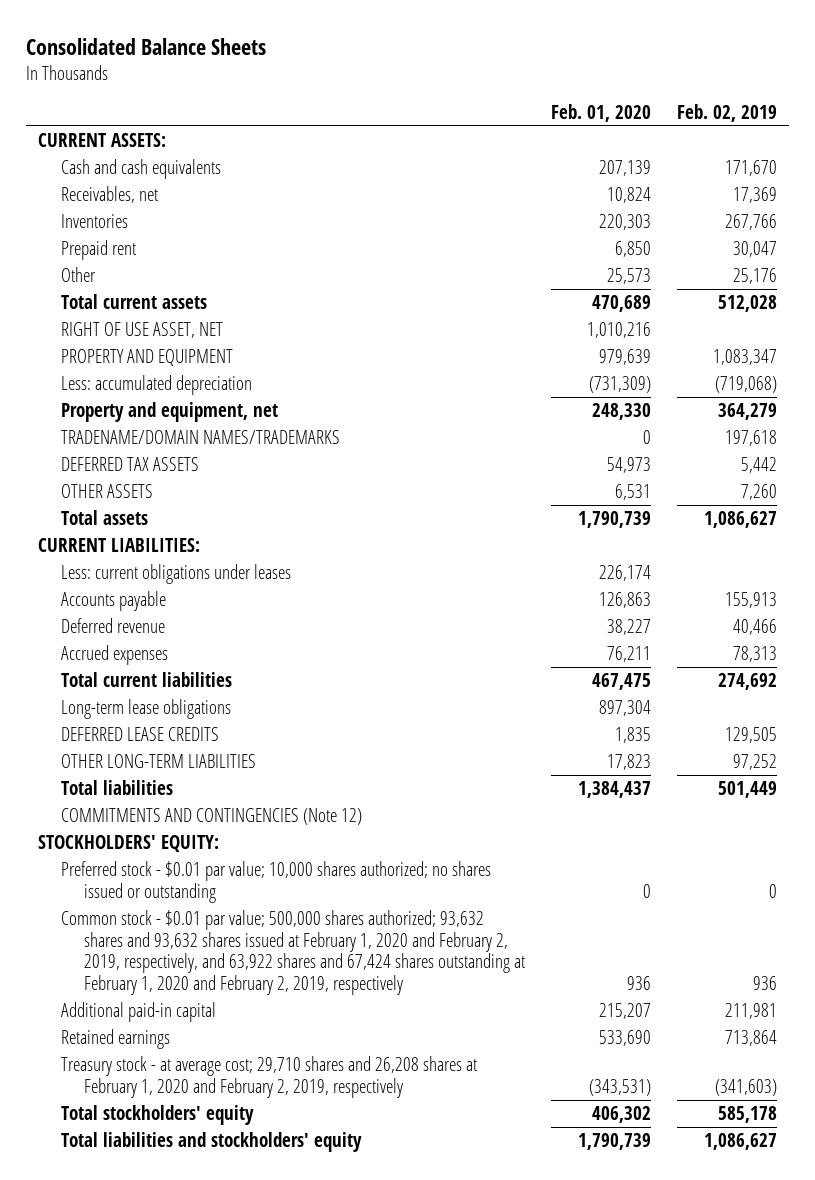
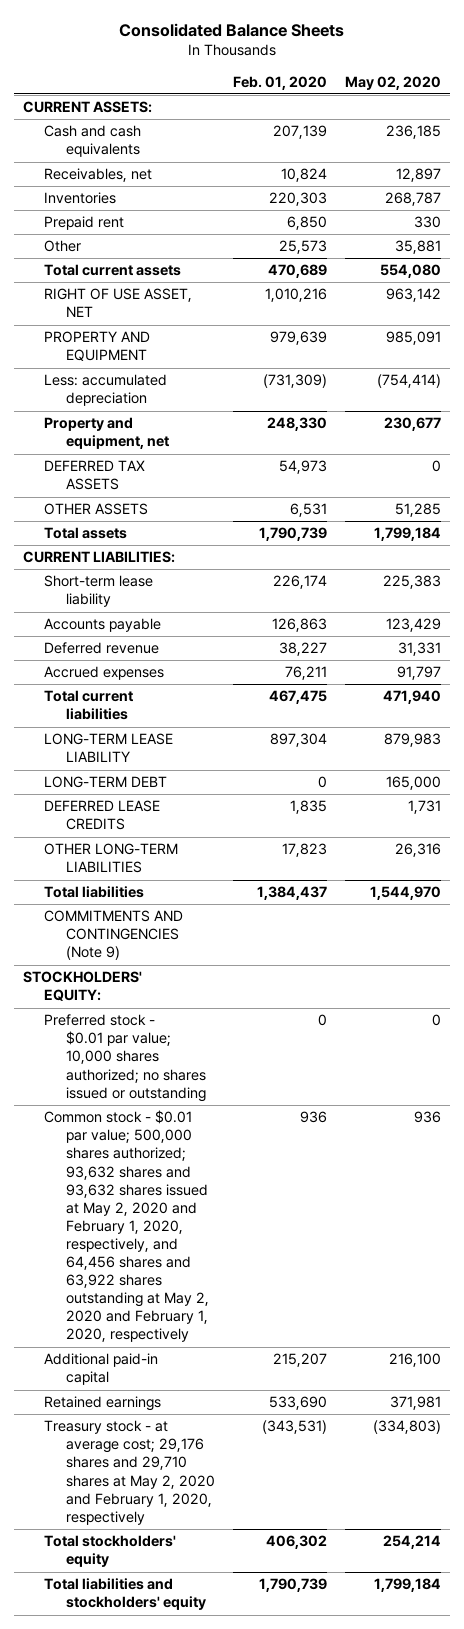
- | Feb. 01, 2020 | Feb. 02, 2019
+ | Feb. 01, 2020 | May 02, 2020
- TRADENAME/DOMAIN NAMES/TRADEMARKS | 0 | 197,618
- Less: current obligations under leases | 226,174 |
+ Short-term lease liability | 226,174 | 225,383
- Long-term lease obligations | 897,304 |
+ LONG-TERM LEASE LIABILITY | 897,304 | 879,983
+ LONG-TERM DEBT | 0 | 165,000
- COMMITMENTS AND CONTINGENCIES (Note 12)
+ COMMITMENTS AND CONTINGENCIES (Note 9)
- Common stock - $0.01 par value; 500,000 shares authorized; 93,632 shares and 93,632 shares issued at February 1, 2020 and February 2, 2019, respectively, and 63,922 shares and 67,424 shares outstanding at February 1, 2020 and February 2, 2019, respectively | 936 | 936
+ Common stock - $0.01 par value; 500,000 shares authorized; 93,632 shares and 93,632 shares issued at May 2, 2020 and February 1, 2020, respectively, and 64,456 shares and 63,922 shares outstanding at May 2, 2020 and February 1, 2020, respectively | 936 | 936
- Treasury stock - at average cost; 29,710 shares and 26,208 shares at February 1, 2020 and February 2, 2019, respectively | (343,531) | (341,603)
+ Treasury stock - at average cost; 29,176 shares and 29,710 shares at May 2, 2020 and February 1, 2020, respectively | (343,531) | (334,803)

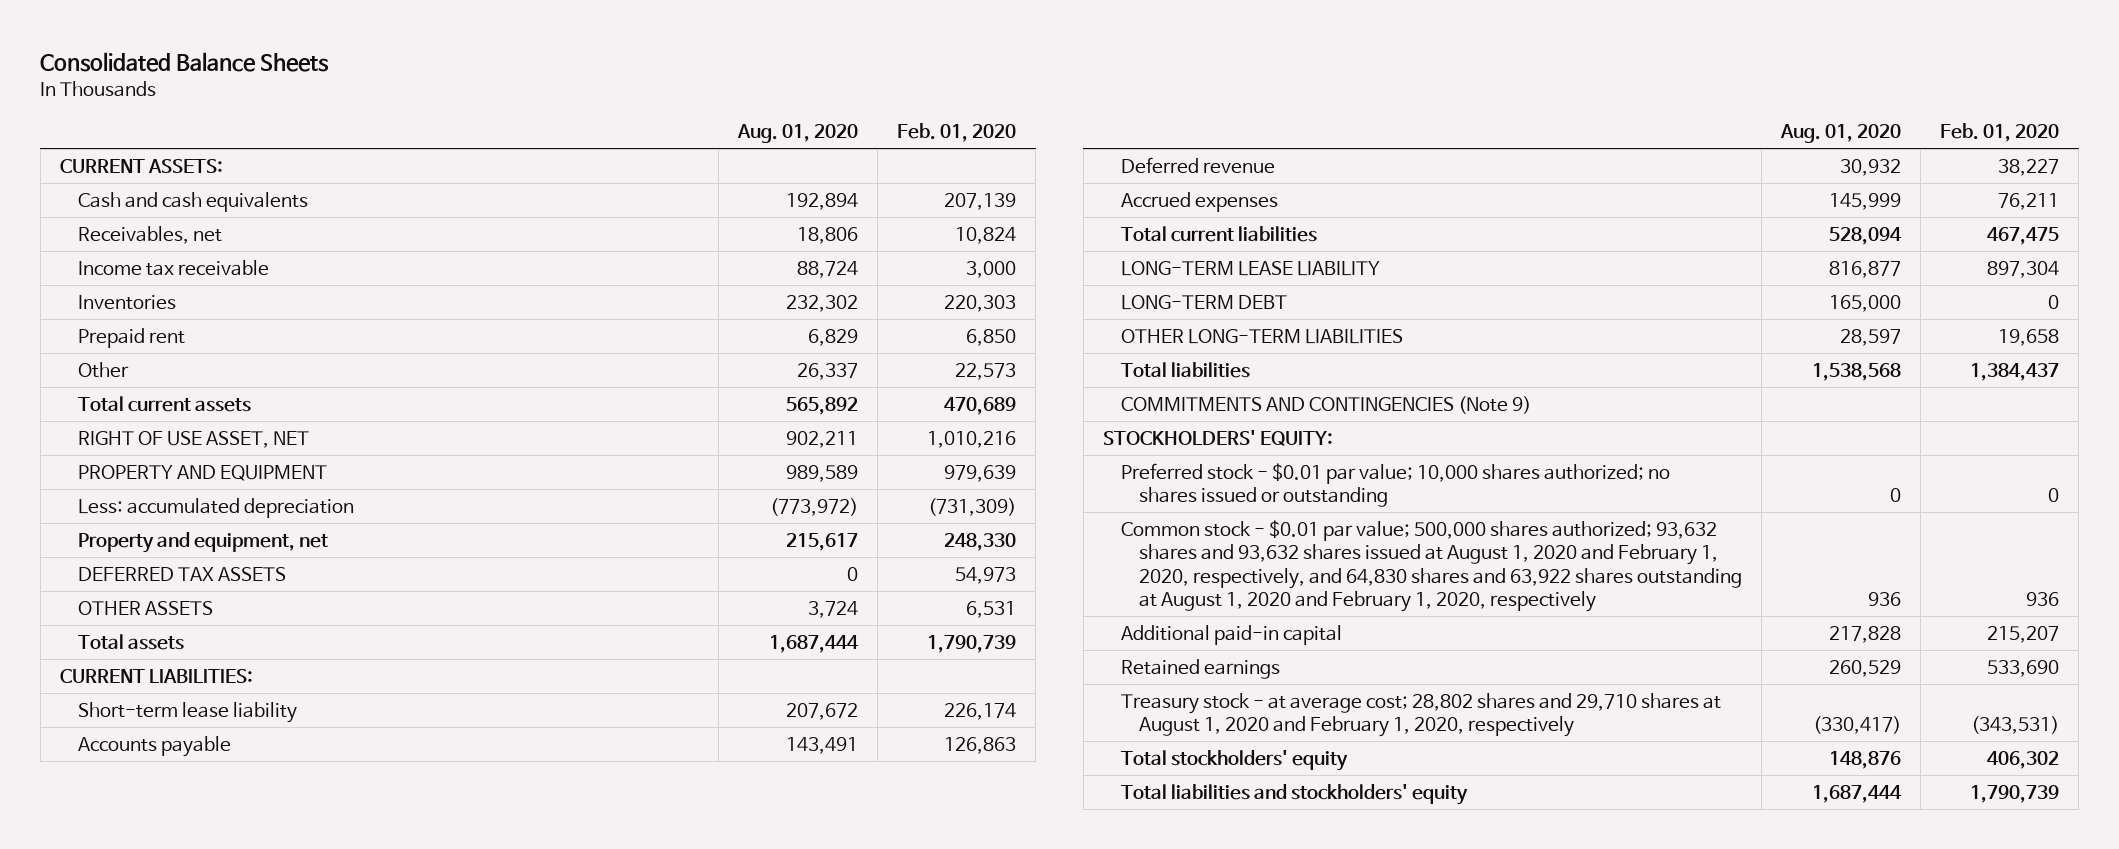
- | Feb. 01, 2020 | May 02, 2020
+ | Aug. 01, 2020 | Feb. 01, 2020
+ Income tax receivable | 88,724 | 3,000
- Other | 25,573 | 35,881
+ Other | 26,337 | 22,573
- DEFERRED LEASE CREDITS | 1,835 | 1,731
- OTHER LONG-TERM LIABILITIES | 17,823 | 26,316
+ OTHER LONG-TERM LIABILITIES | 28,597 | 19,658
- Common stock - $0.01 par value; 500,000 shares authorized; 93,632 shares and 93,632 shares issued at May 2, 2020 and February 1, 2020, respectively, and 64,456 shares and 63,922 shares outstanding at May 2, 2020 and February 1, 2020, respectively | 936 | 936
+ Common stock - $0.01 par value; 500,000 shares authorized; 93,632 shares and 93,632 shares issued at August 1, 2020 and February 1, 2020, respectively, and 64,830 shares and 63,922 shares outstanding at August 1, 2020 and February 1, 2020, respectively | 936 | 936
- Treasury stock - at average cost; 29,176 shares and 29,710 shares at May 2, 2020 and February 1, 2020, respectively | (343,531) | (334,803)
+ Treasury stock - at average cost; 28,802 shares and 29,710 shares at August 1, 2020 and February 1, 2020, respectively | (330,417) | (343,531)

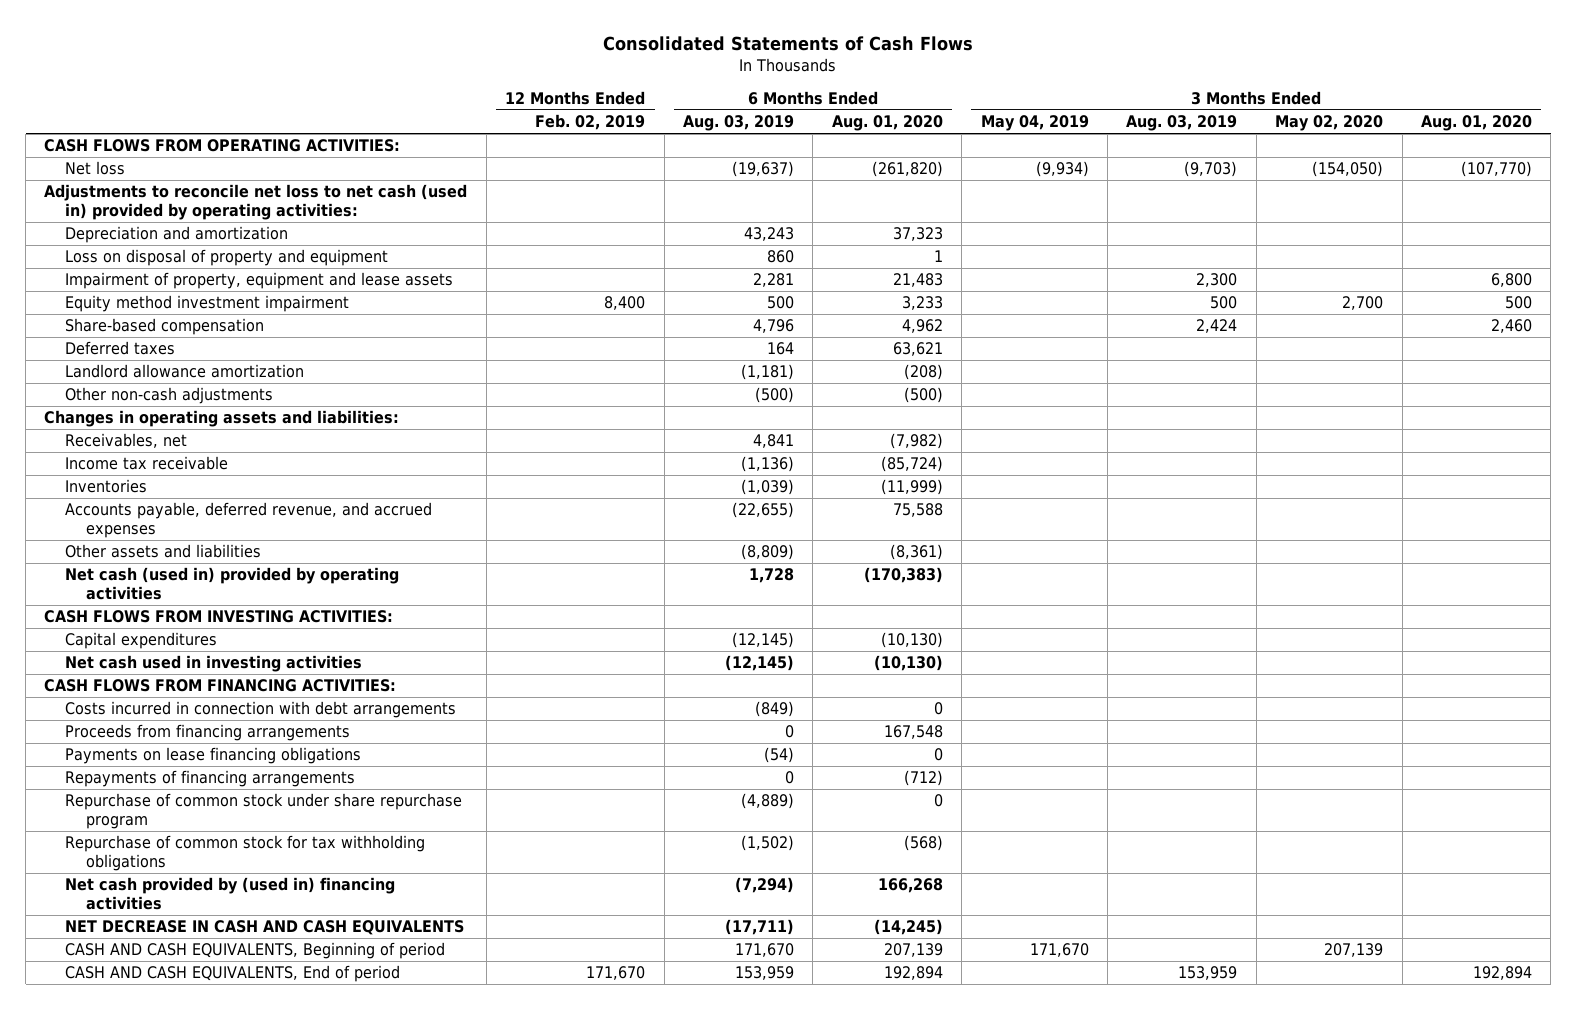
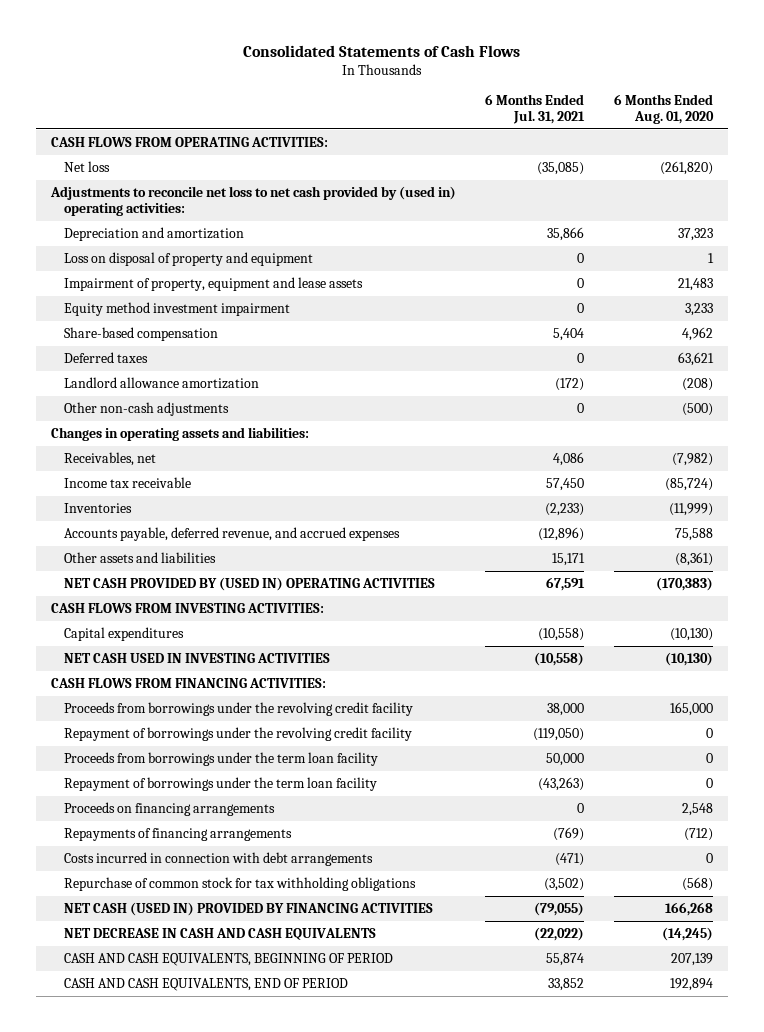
- | 12 Months Ended Feb. 02, 2019 | 6 Months Ended Aug. 03, 2019 | 6 Months Ended Aug. 01, 2020 | 3 Months Ended May 04, 2019 | 3 Months Ended Aug. 03, 2019 | 3 Months Ended May 02, 2020 | 3 Months Ended Aug. 01, 2020
+ | 6 Months Ended Jul. 31, 2021 | 6 Months Ended Aug. 01, 2020
- Adjustments to reconcile net loss to net cash (used in) provided by operating activities:
+ Adjustments to reconcile net loss to net cash provided by (used in) operating activities:
- Net cash (used in) provided by operating activities | | 1,728 | (170,383) | | | |
+ NET CASH PROVIDED BY (USED IN) OPERATING ACTIVITIES | 67,591 | (170,383)
- Net cash used in investing activities | | (12,145) | (10,130) | | | |
+ NET CASH USED IN INVESTING ACTIVITIES | (10,558) | (10,130)
- Proceeds from financing arrangements | | 0 | 167,548 | | | |
- Payments on lease financing obligations | | (54) | 0 | | | |
+ Proceeds from borrowings under the revolving credit facility | 38,000 | 165,000
+ Repayment of borrowings under the revolving credit facility | (119,050) | 0
+ Proceeds from borrowings under the term loan facility | 50,000 | 0
+ Repayment of borrowings under the term loan facility | (43,263) | 0
+ Proceeds on financing arrangements | 0 | 2,548
- Repurchase of common stock under share repurchase program | | (4,889) | 0 | | | |
moved down: Costs incurred in connection with debt arrangements | (471) | 0
- Net cash provided by (used in) financing activities | | (7,294) | 166,268 | | | |
+ NET CASH (USED IN) PROVIDED BY FINANCING ACTIVITIES | (79,055) | 166,268
- CASH AND CASH EQUIVALENTS, Beginning of period | | 171,670 | 207,139 | 171,670 | | 207,139 |
- CASH AND CASH EQUIVALENTS, End of period | 171,670 | 153,959 | 192,894 | | 153,959 | | 192,894
+ CASH AND CASH EQUIVALENTS, BEGINNING OF PERIOD | 55,874 | 207,139
+ CASH AND CASH EQUIVALENTS, END OF PERIOD | 33,852 | 192,894

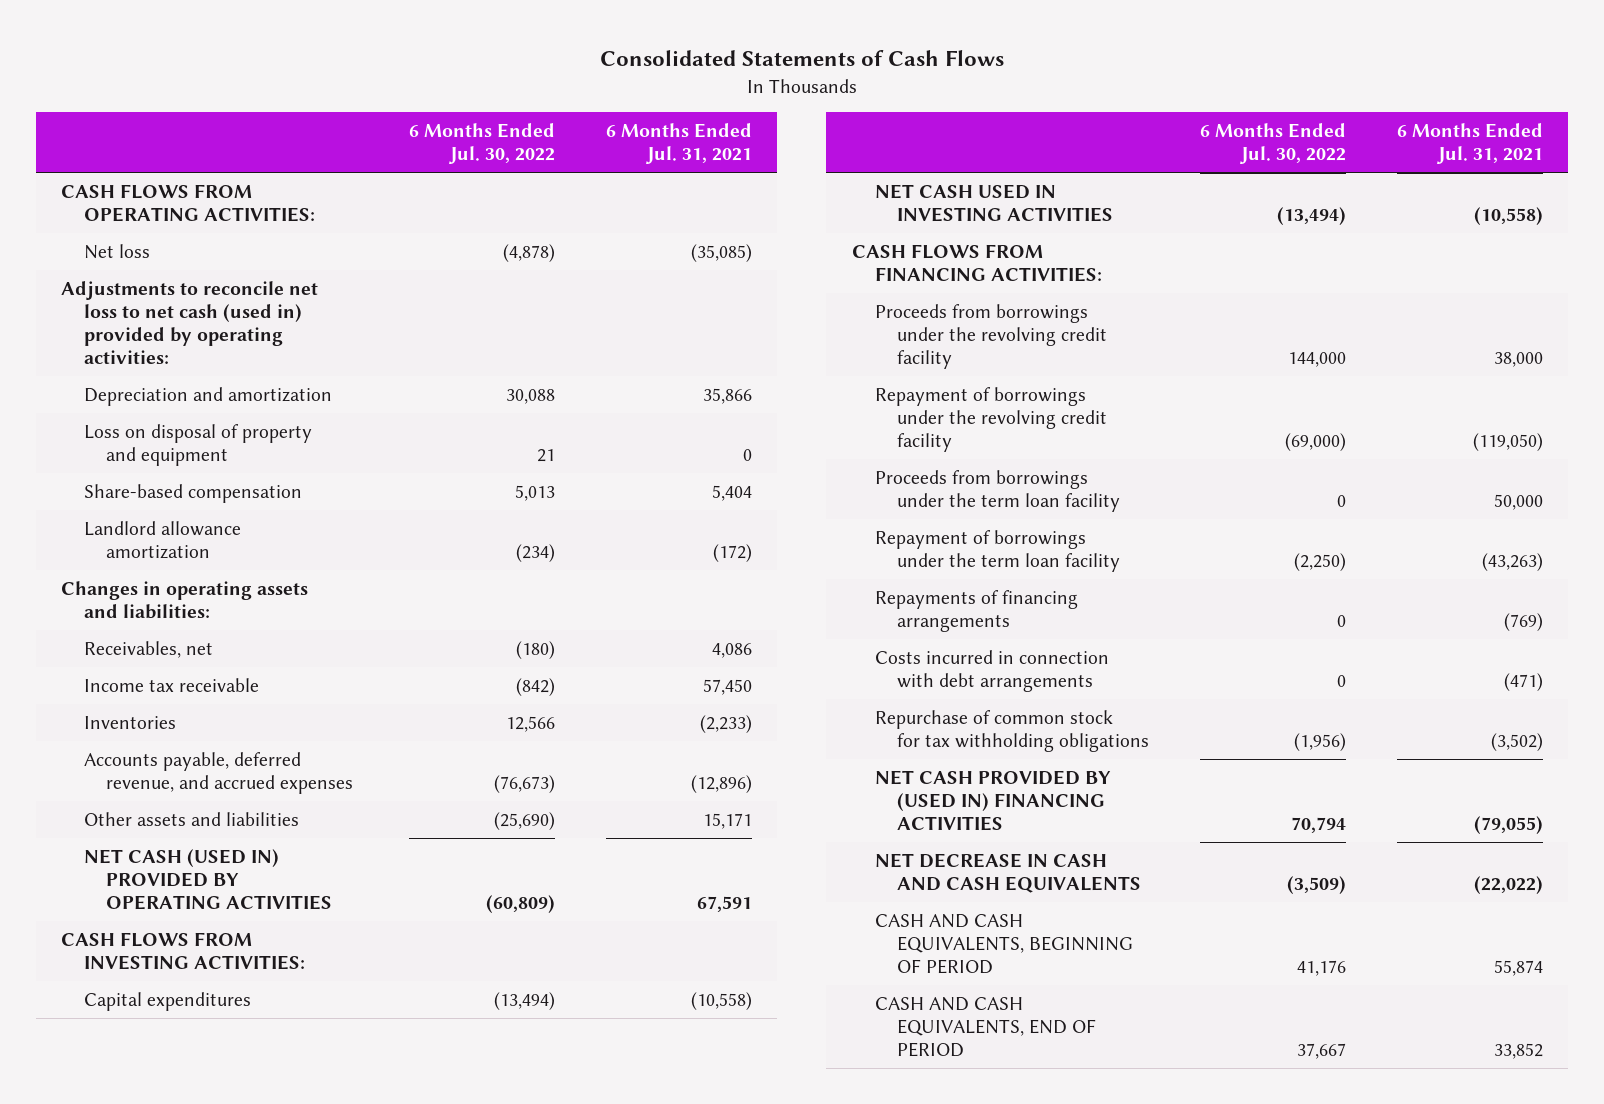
- | 6 Months Ended Jul. 31, 2021 | 6 Months Ended Aug. 01, 2020
+ | 6 Months Ended Jul. 30, 2022 | 6 Months Ended Jul. 31, 2021
- Adjustments to reconcile net loss to net cash provided by (used in) operating activities:
+ Adjustments to reconcile net loss to net cash (used in) provided by operating activities:
- Impairment of property, equipment and lease assets | 0 | 21,483
- Equity method investment impairment | 0 | 3,233
- Deferred taxes | 0 | 63,621
- Other non-cash adjustments | 0 | (500)
- NET CASH PROVIDED BY (USED IN) OPERATING ACTIVITIES | 67,591 | (170,383)
+ NET CASH (USED IN) PROVIDED BY OPERATING ACTIVITIES | (60,809) | 67,591
- Proceeds on financing arrangements | 0 | 2,548
- NET CASH (USED IN) PROVIDED BY FINANCING ACTIVITIES | (79,055) | 166,268
+ NET CASH PROVIDED BY (USED IN) FINANCING ACTIVITIES | 70,794 | (79,055)

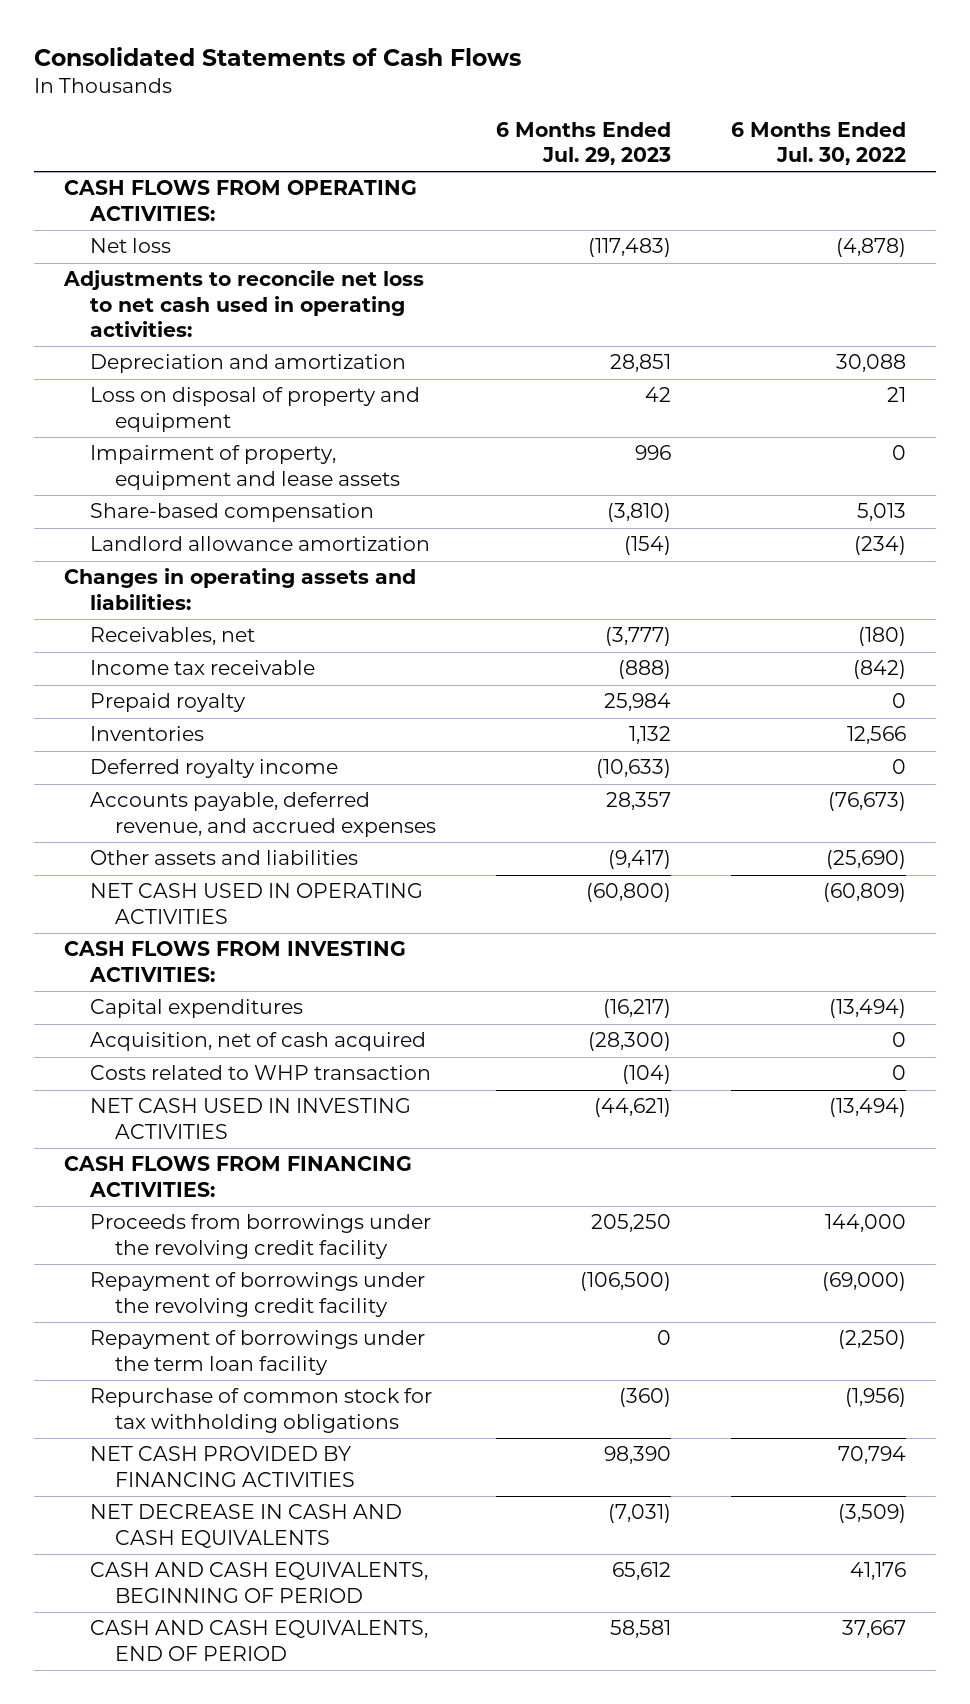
- | 6 Months Ended Jul. 30, 2022 | 6 Months Ended Jul. 31, 2021
+ | 6 Months Ended Jul. 29, 2023 | 6 Months Ended Jul. 30, 2022
- Adjustments to reconcile net loss to net cash (used in) provided by operating activities:
+ Adjustments to reconcile net loss to net cash used in operating activities:
+ Impairment of property, equipment and lease assets | 996 | 0
+ Prepaid royalty | 25,984 | 0
+ Deferred royalty income | (10,633) | 0
- NET CASH (USED IN) PROVIDED BY OPERATING ACTIVITIES | (60,809) | 67,591
+ NET CASH USED IN OPERATING ACTIVITIES | (60,800) | (60,809)
+ Acquisition, net of cash acquired | (28,300) | 0
+ Costs related to WHP transaction | (104) | 0
- Proceeds from borrowings under the term loan facility | 0 | 50,000
- Repayments of financing arrangements | 0 | (769)
- Costs incurred in connection with debt arrangements | 0 | (471)
- NET CASH PROVIDED BY (USED IN) FINANCING ACTIVITIES | 70,794 | (79,055)
+ NET CASH PROVIDED BY FINANCING ACTIVITIES | 98,390 | 70,794

